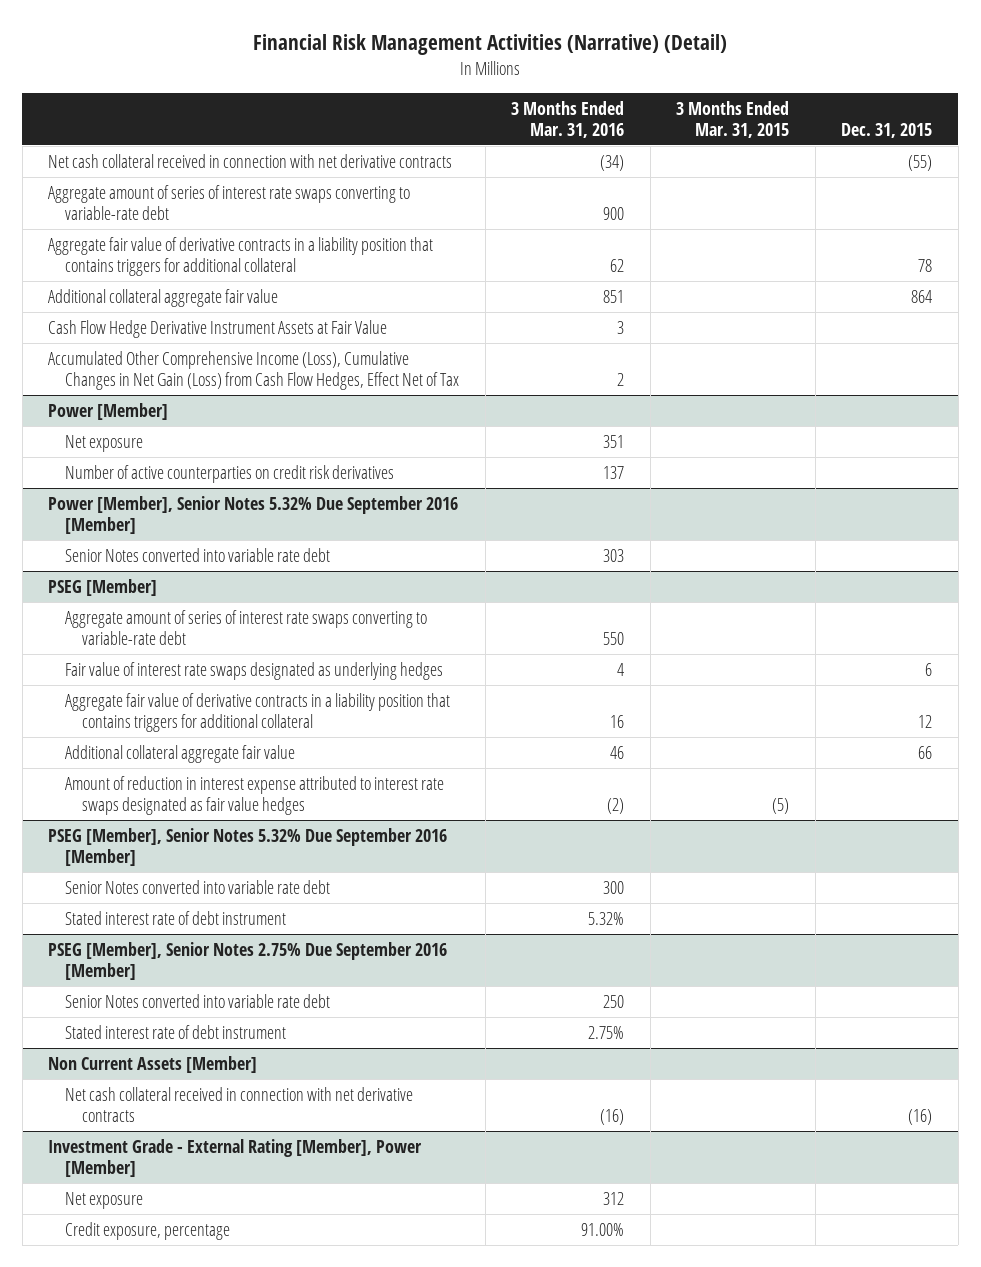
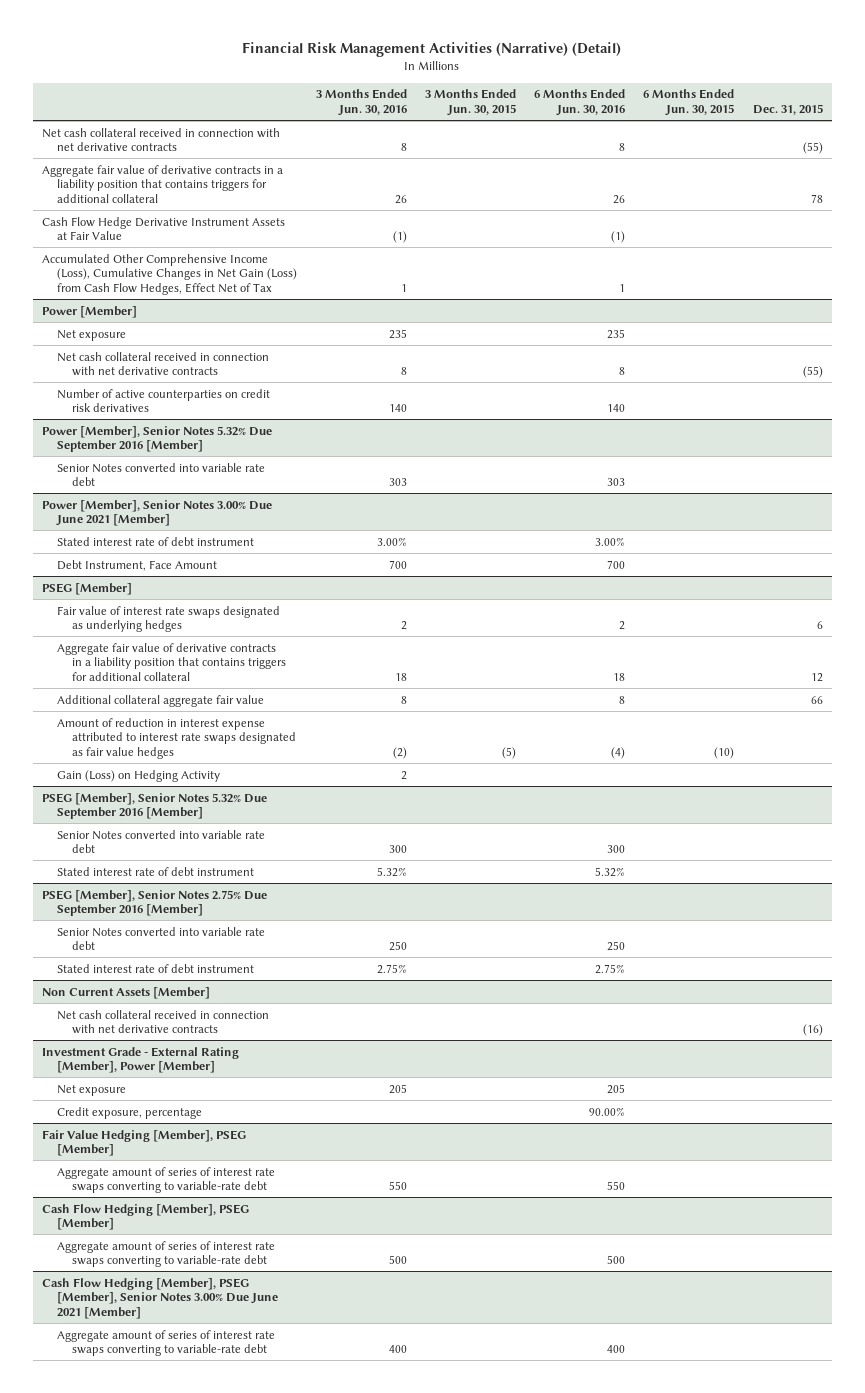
- | 3 Months Ended Mar. 31, 2016 | 3 Months Ended Mar. 31, 2015 | Dec. 31, 2015
+ | 3 Months Ended Jun. 30, 2016 | 3 Months Ended Jun. 30, 2015 | 6 Months Ended Jun. 30, 2016 | 6 Months Ended Jun. 30, 2015 | Dec. 31, 2015
- Aggregate amount of series of interest rate swaps converting to variable-rate debt | 900 | |
- Additional collateral aggregate fair value | 851 | | 864
@ Power [Member]
+ Net cash collateral received in connection with net derivative contracts | 8 | | 8 | | (55)
+ Power [Member], Senior Notes 3.00% Due June 2021 [Member]
+ Stated interest rate of debt instrument | 3.00% | | 3.00% | |
+ Debt Instrument, Face Amount | 700 | | 700 | |
@ PSEG [Member]
- Aggregate amount of series of interest rate swaps converting to variable-rate debt | 550 | |
+ Gain (Loss) on Hedging Activity | 2 | | | |
+ Fair Value Hedging [Member], PSEG [Member]
+ Aggregate amount of series of interest rate swaps converting to variable-rate debt | 550 | | 550 | |
+ Cash Flow Hedging [Member], PSEG [Member]
+ Aggregate amount of series of interest rate swaps converting to variable-rate debt | 500 | | 500 | |
+ Cash Flow Hedging [Member], PSEG [Member], Senior Notes 3.00% Due June 2021 [Member]
+ Aggregate amount of series of interest rate swaps converting to variable-rate debt | 400 | | 400 | |

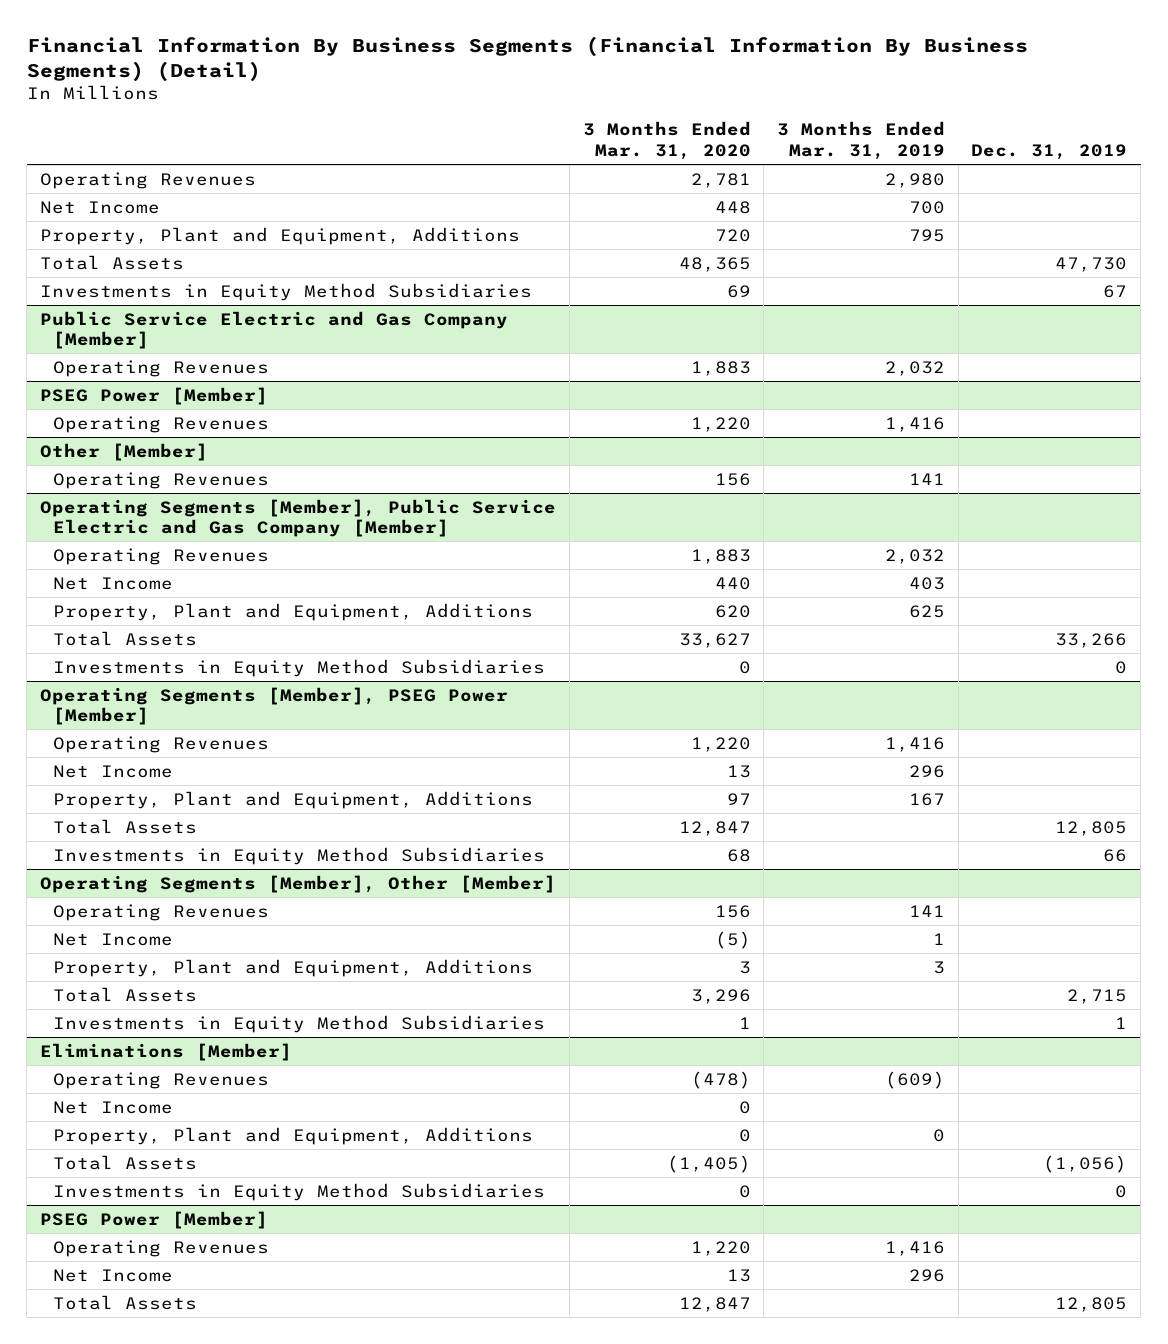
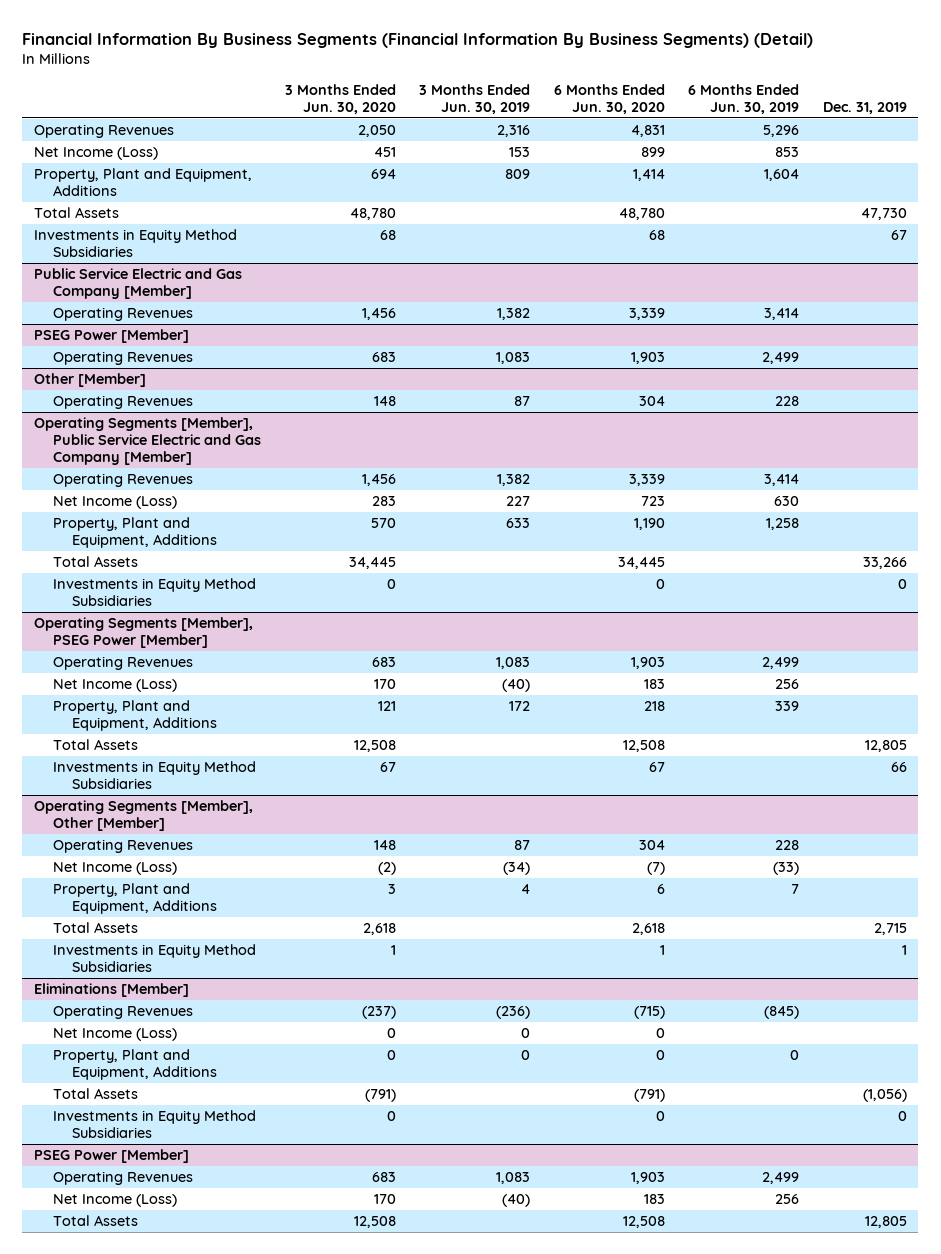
- | 3 Months Ended Mar. 31, 2020 | 3 Months Ended Mar. 31, 2019 | Dec. 31, 2019
+ | 3 Months Ended Jun. 30, 2020 | 3 Months Ended Jun. 30, 2019 | 6 Months Ended Jun. 30, 2020 | 6 Months Ended Jun. 30, 2019 | Dec. 31, 2019
- Net Income | 448 | 700 |
+ Net Income (Loss) | 451 | 153 | 899 | 853 |
@ Operating Segments [Member], Public Service Electric and Gas Company [Member]
- Net Income | 440 | 403 |
+ Net Income (Loss) | 283 | 227 | 723 | 630 |
@ Operating Segments [Member], PSEG Power [Member]
- Net Income | 13 | 296 |
+ Net Income (Loss) | 170 | (40) | 183 | 256 |
@ Operating Segments [Member], Other [Member]
- Net Income | (5) | 1 |
+ Net Income (Loss) | (2) | (34) | (7) | (33) |
@ Eliminations [Member]
- Net Income | 0 | |
+ Net Income (Loss) | 0 | 0 | 0 | |
@ PSEG Power [Member]
- Net Income | 13 | 296 |
+ Net Income (Loss) | 170 | (40) | 183 | 256 |

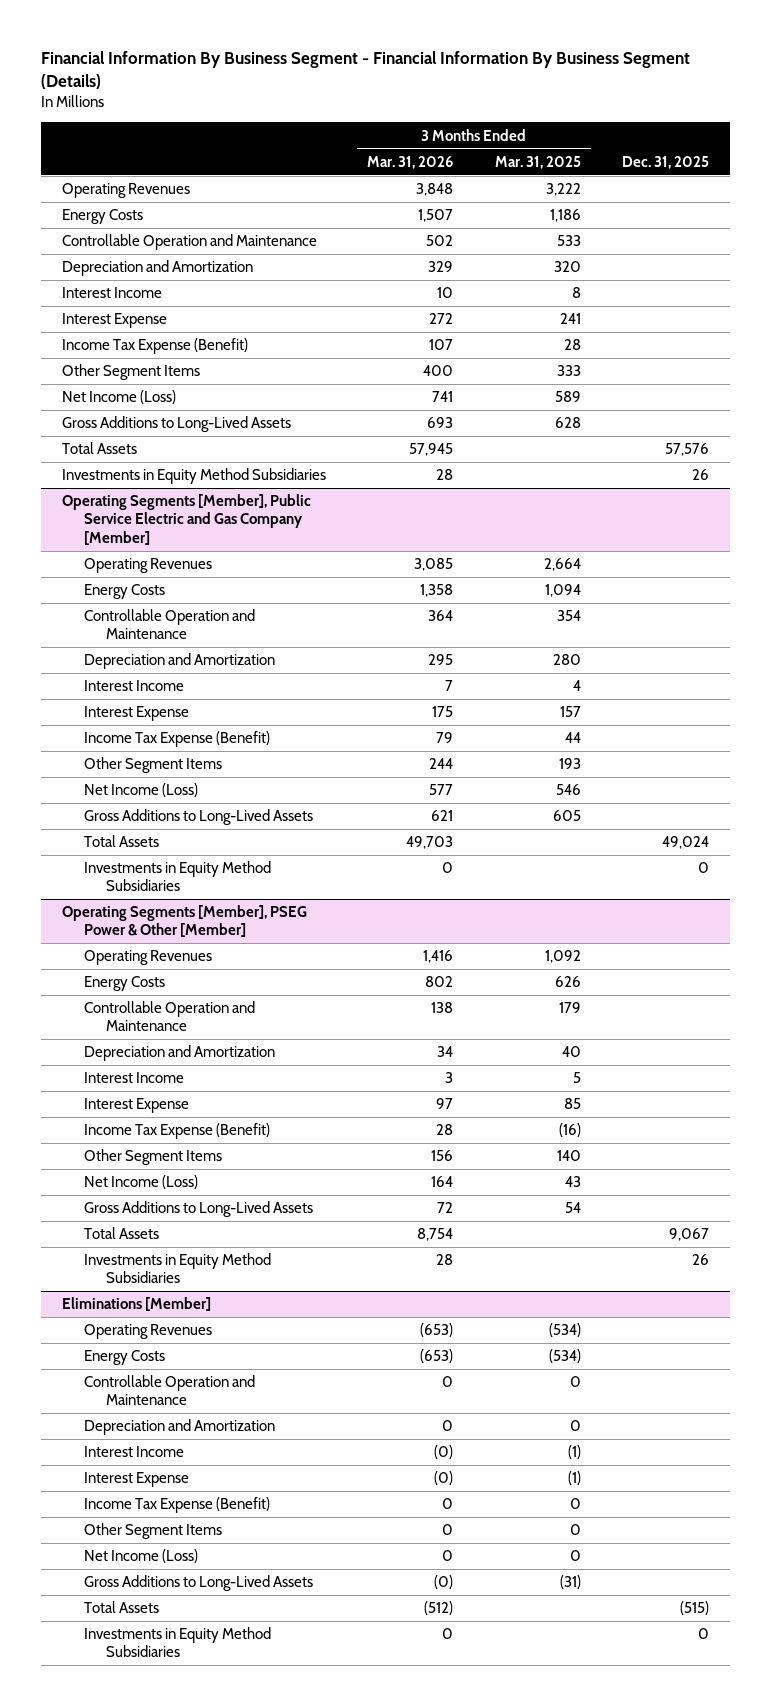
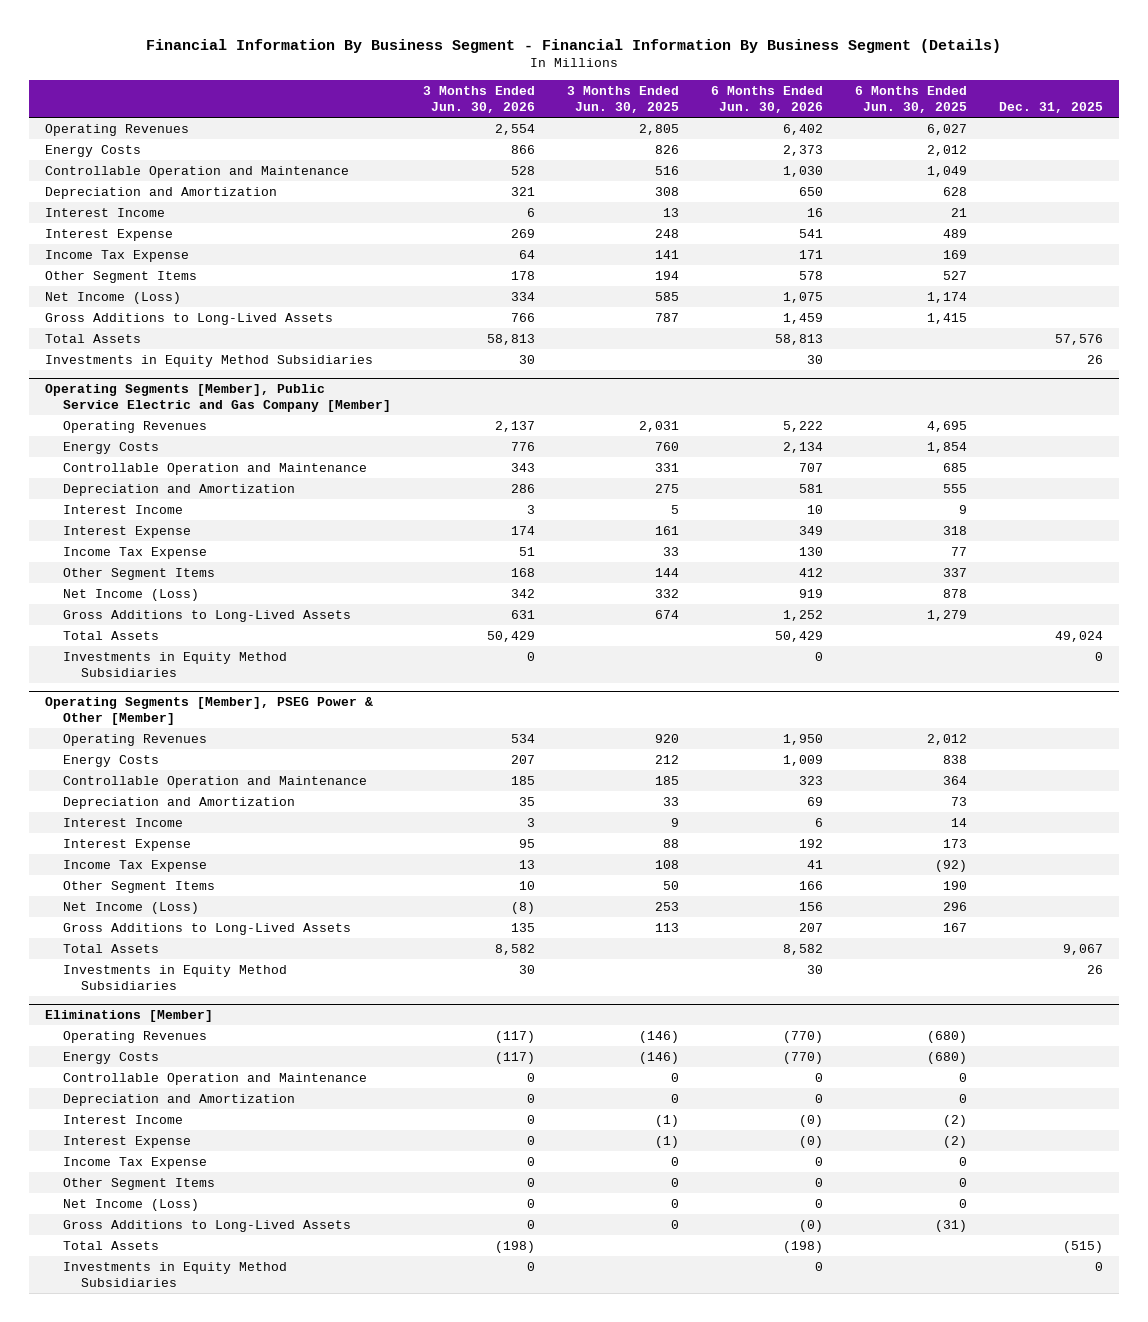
- | 3 Months Ended Mar. 31, 2026 | 3 Months Ended Mar. 31, 2025 | Dec. 31, 2025
+ | 3 Months Ended Jun. 30, 2026 | 3 Months Ended Jun. 30, 2025 | 6 Months Ended Jun. 30, 2026 | 6 Months Ended Jun. 30, 2025 | Dec. 31, 2025
- Income Tax Expense (Benefit) | 107 | 28 |
+ Income Tax Expense | 64 | 141 | 171 | 169 |
@ Operating Segments [Member], Public Service Electric and Gas Company [Member]
- Income Tax Expense (Benefit) | 79 | 44 |
+ Income Tax Expense | 51 | 33 | 130 | 77 |
@ Operating Segments [Member], PSEG Power & Other [Member]
- Income Tax Expense (Benefit) | 28 | (16) |
+ Income Tax Expense | 13 | 108 | 41 | (92) |
@ Eliminations [Member]
- Income Tax Expense (Benefit) | 0 | 0 |
+ Income Tax Expense | 0 | 0 | 0 | 0 |

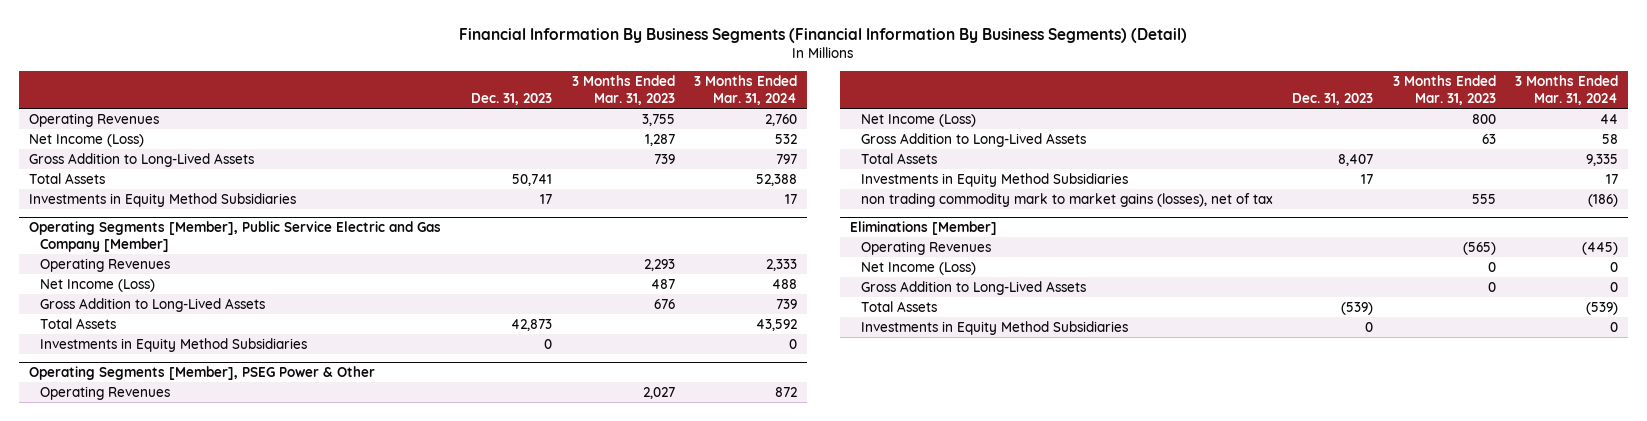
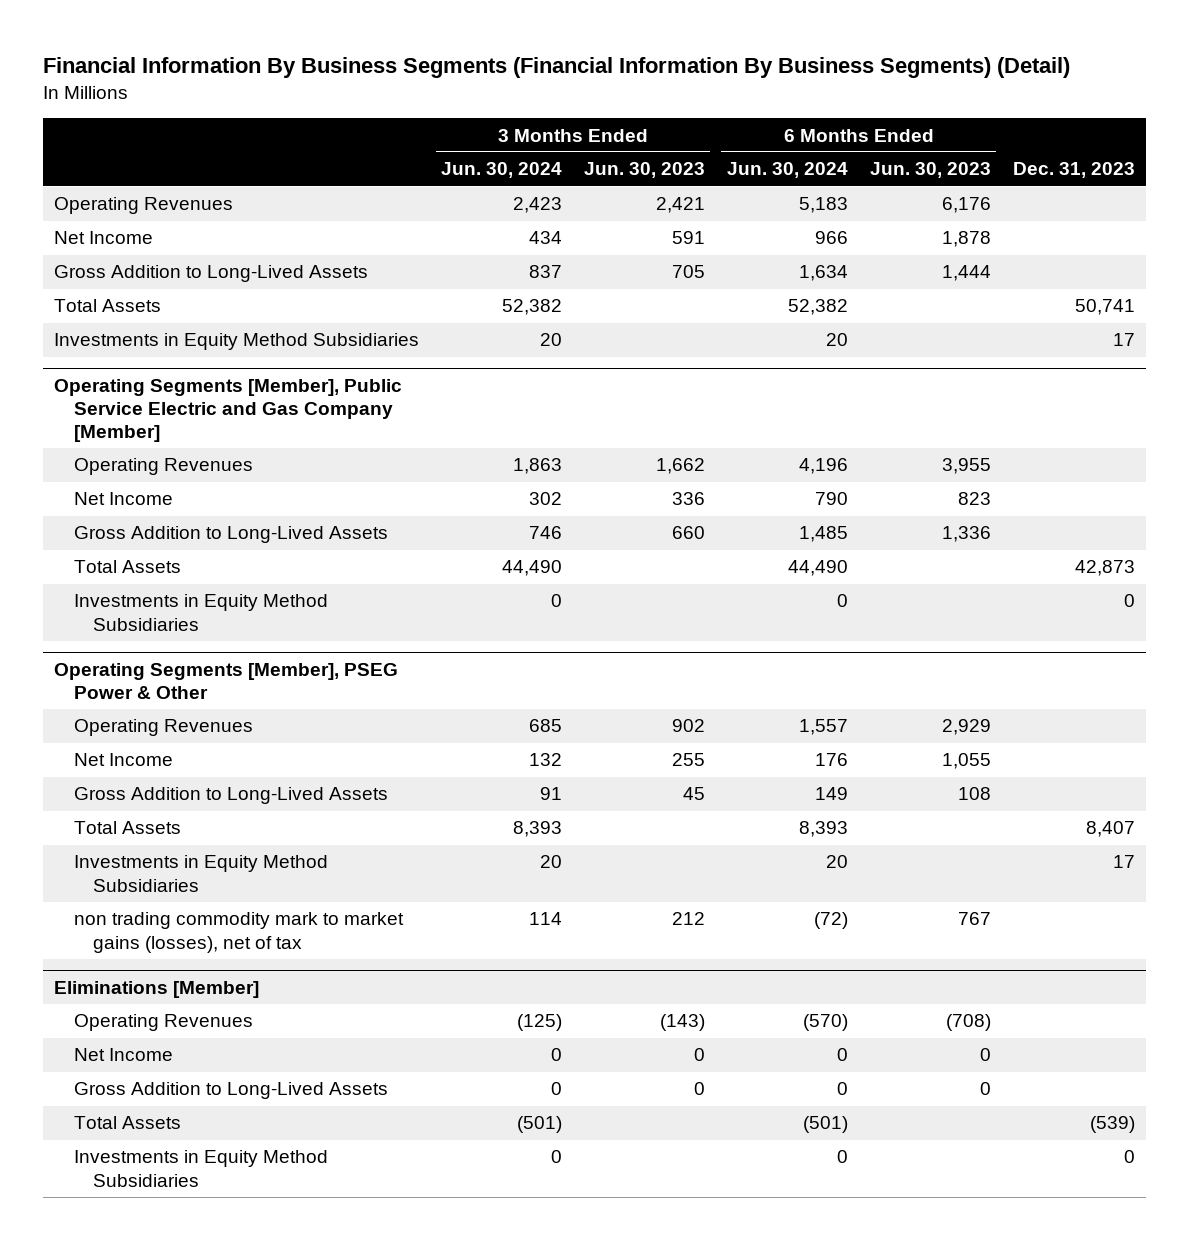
- | Dec. 31, 2023 | 3 Months Ended Mar. 31, 2023 | 3 Months Ended Mar. 31, 2024
+ | 3 Months Ended Jun. 30, 2024 | 3 Months Ended Jun. 30, 2023 | 6 Months Ended Jun. 30, 2024 | 6 Months Ended Jun. 30, 2023 | Dec. 31, 2023
- Net Income (Loss) | | 1,287 | 532
+ Net Income | 434 | 591 | 966 | 1,878 |
@ Operating Segments [Member], Public Service Electric and Gas Company [Member]
- Net Income (Loss) | | 487 | 488
+ Net Income | 302 | 336 | 790 | 823 |
@ Operating Segments [Member], PSEG Power & Other
- Net Income (Loss) | | 800 | 44
+ Net Income | 132 | 255 | 176 | 1,055 |
@ Eliminations [Member]
- Net Income (Loss) | | 0 | 0
+ Net Income | 0 | 0 | 0 | 0 |

